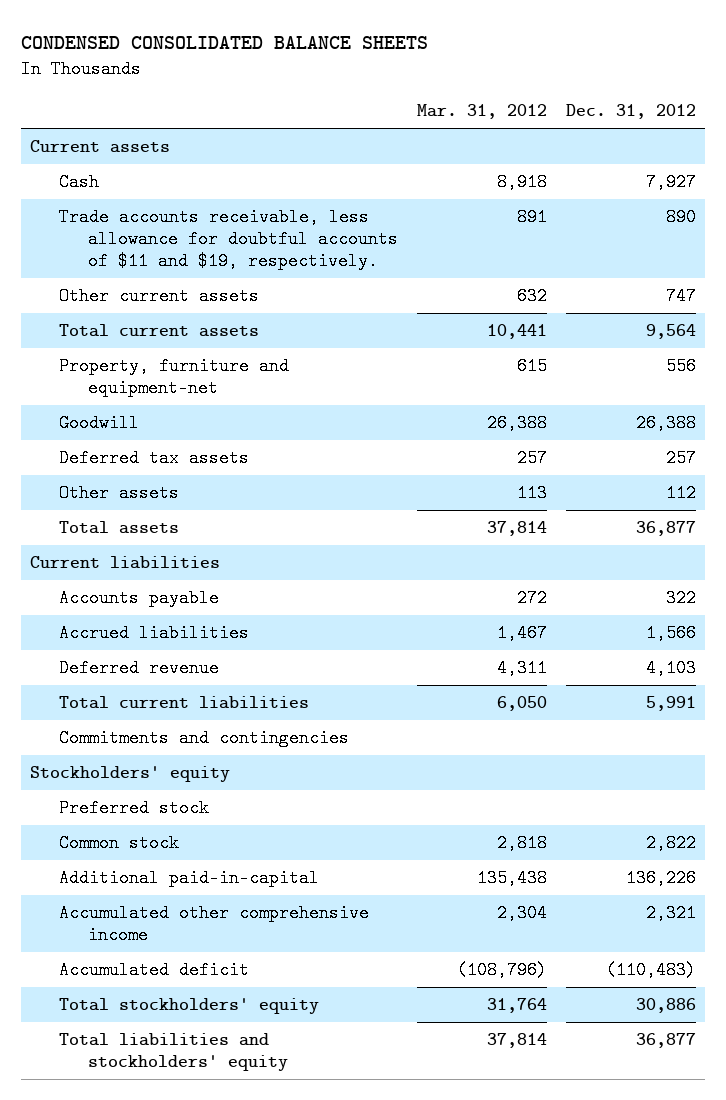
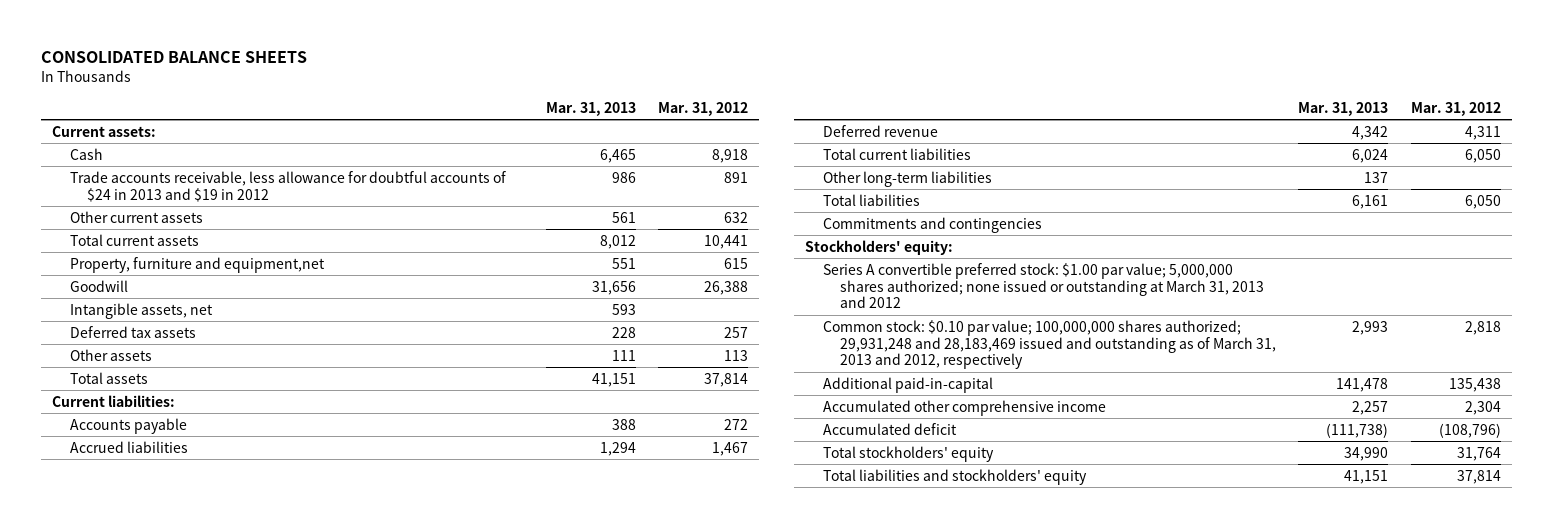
- CONDENSED CONSOLIDATED BALANCE SHEETS
+ CONSOLIDATED BALANCE SHEETS
- | Mar. 31, 2012 | Dec. 31, 2012
+ | Mar. 31, 2013 | Mar. 31, 2012
- Current assets
+ Current assets:
- Trade accounts receivable, less allowance for doubtful accounts of $11 and $19, respectively. | 891 | 890
+ Trade accounts receivable, less allowance for doubtful accounts of $24 in 2013 and $19 in 2012 | 986 | 891
- Property, furniture and equipment-net | 615 | 556
+ Property, furniture and equipment,net | 551 | 615
+ Intangible assets, net | 593 |
- Current liabilities
+ Current liabilities:
+ Other long-term liabilities | 137 |
+ Total liabilities | 6,161 | 6,050
- Stockholders' equity
- Preferred stock
- Common stock | 2,818 | 2,822
+ Stockholders' equity:
+ Series A convertible preferred stock: $1.00 par value; 5,000,000 shares authorized; none issued or outstanding at March 31, 2013 and 2012
+ Common stock: $0.10 par value; 100,000,000 shares authorized; 29,931,248 and 28,183,469 issued and outstanding as of March 31, 2013 and 2012, respectively | 2,993 | 2,818

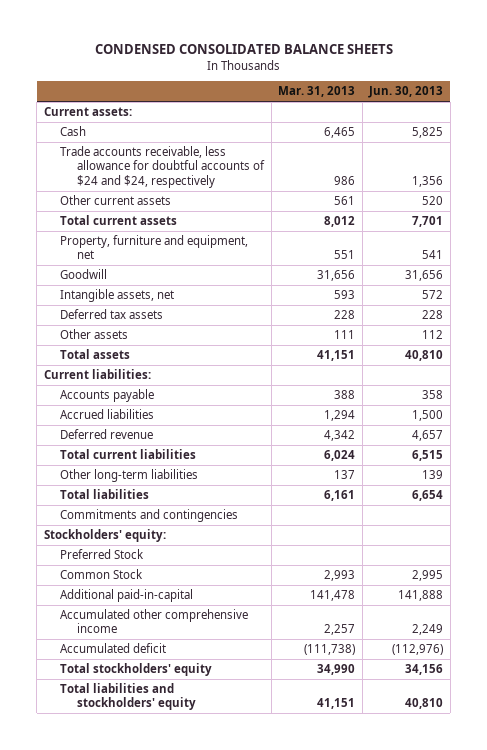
- CONSOLIDATED BALANCE SHEETS
+ CONDENSED CONSOLIDATED BALANCE SHEETS
- | Mar. 31, 2013 | Mar. 31, 2012
+ | Mar. 31, 2013 | Jun. 30, 2013
- Trade accounts receivable, less allowance for doubtful accounts of $24 in 2013 and $19 in 2012 | 986 | 891
+ Trade accounts receivable, less allowance for doubtful accounts of $24 and $24, respectively | 986 | 1,356
- Property, furniture and equipment,net | 551 | 615
+ Property, furniture and equipment, net | 551 | 541
- Series A convertible preferred stock: $1.00 par value; 5,000,000 shares authorized; none issued or outstanding at March 31, 2013 and 2012
- Common stock: $0.10 par value; 100,000,000 shares authorized; 29,931,248 and 28,183,469 issued and outstanding as of March 31, 2013 and 2012, respectively | 2,993 | 2,818
+ Preferred Stock
+ Common Stock | 2,993 | 2,995

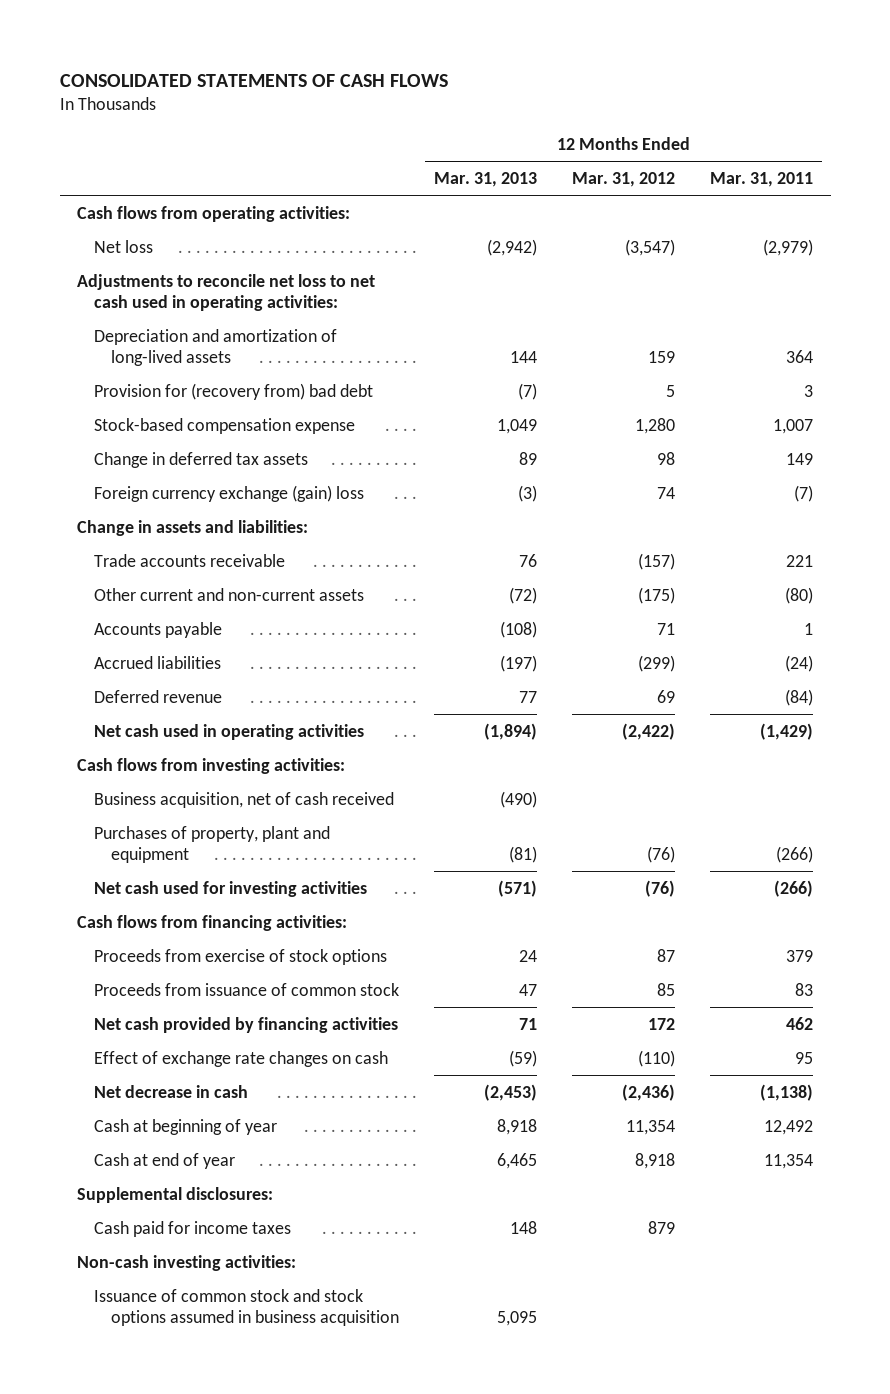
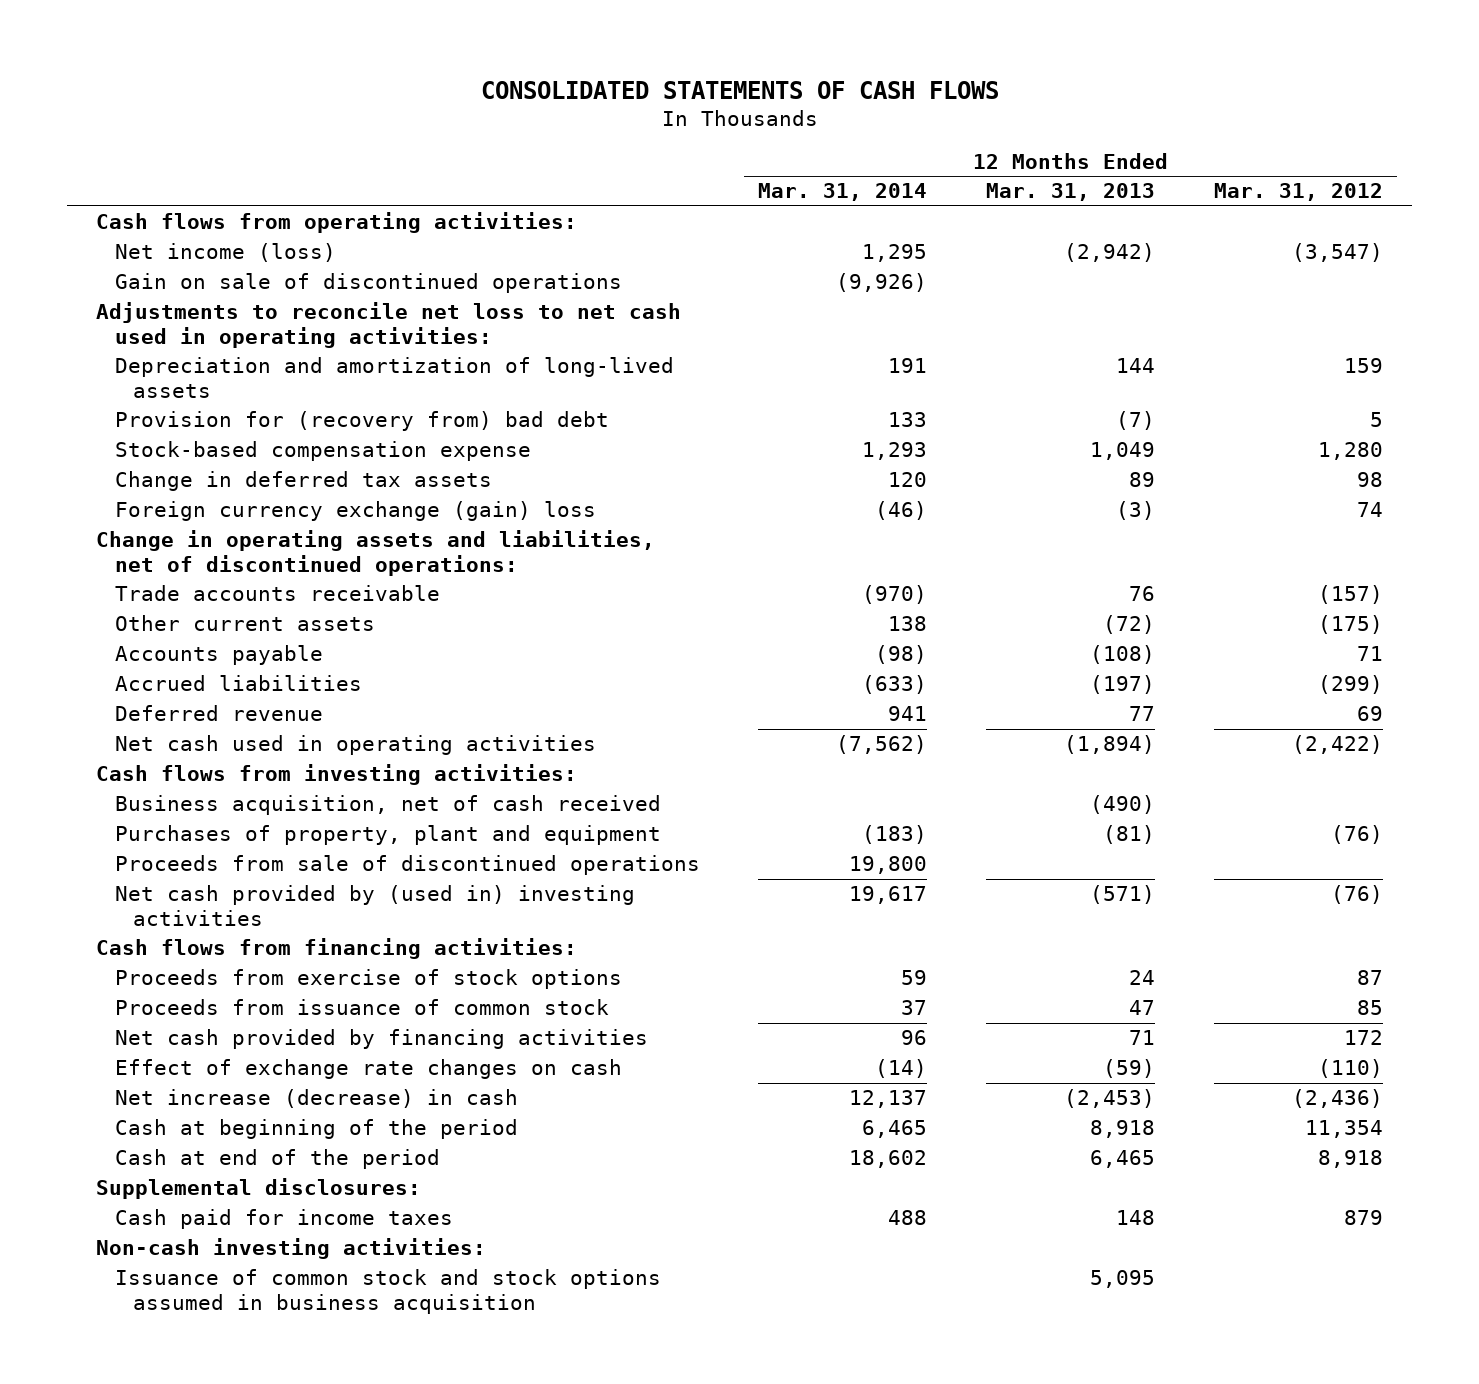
- | 12 Months Ended Mar. 31, 2013 | 12 Months Ended Mar. 31, 2012 | 12 Months Ended Mar. 31, 2011
+ | 12 Months Ended Mar. 31, 2014 | 12 Months Ended Mar. 31, 2013 | 12 Months Ended Mar. 31, 2012
- Net loss | (2,942) | (3,547) | (2,979)
+ Net income (loss) | 1,295 | (2,942) | (3,547)
+ Gain on sale of discontinued operations | (9,926) | |
- Change in assets and liabilities:
+ Change in operating assets and liabilities, net of discontinued operations:
- Other current and non-current assets | (72) | (175) | (80)
+ Other current assets | 138 | (72) | (175)
- Net cash used for investing activities | (571) | (76) | (266)
+ Proceeds from sale of discontinued operations | 19,800 | |
+ Net cash provided by (used in) investing activities | 19,617 | (571) | (76)
- Net decrease in cash | (2,453) | (2,436) | (1,138)
- Cash at beginning of year | 8,918 | 11,354 | 12,492
- Cash at end of year | 6,465 | 8,918 | 11,354
+ Net increase (decrease) in cash | 12,137 | (2,453) | (2,436)
+ Cash at beginning of the period | 6,465 | 8,918 | 11,354
+ Cash at end of the period | 18,602 | 6,465 | 8,918

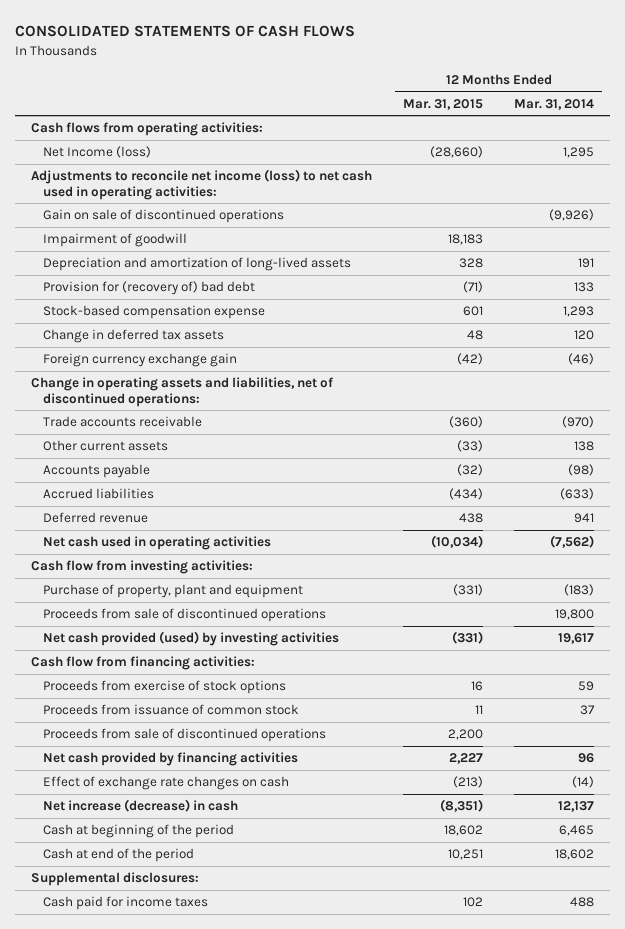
- | 12 Months Ended Mar. 31, 2014 | 12 Months Ended Mar. 31, 2013 | 12 Months Ended Mar. 31, 2012
+ | 12 Months Ended Mar. 31, 2015 | 12 Months Ended Mar. 31, 2014
- Net income (loss) | 1,295 | (2,942) | (3,547)
+ Net Income (loss) | (28,660) | 1,295
+ Adjustments to reconcile net income (loss) to net cash used in operating activities:
- Adjustments to reconcile net loss to net cash used in operating activities:
+ Impairment of goodwill | 18,183 |
- Provision for (recovery from) bad debt | 133 | (7) | 5
+ Provision for (recovery of) bad debt | (71) | 133
- Foreign currency exchange (gain) loss | (46) | (3) | 74
+ Foreign currency exchange gain | (42) | (46)
- Cash flows from investing activities:
- Business acquisition, net of cash received | | (490) |
- Purchases of property, plant and equipment | (183) | (81) | (76)
+ Cash flow from investing activities:
+ Purchase of property, plant and equipment | (331) | (183)
- Net cash provided by (used in) investing activities | 19,617 | (571) | (76)
- Cash flows from financing activities:
+ Net cash provided (used) by investing activities | (331) | 19,617
+ Cash flow from financing activities:
+ Proceeds from sale of discontinued operations | 2,200 |
- Non-cash investing activities:
- Issuance of common stock and stock options assumed in business acquisition | | 5,095 |

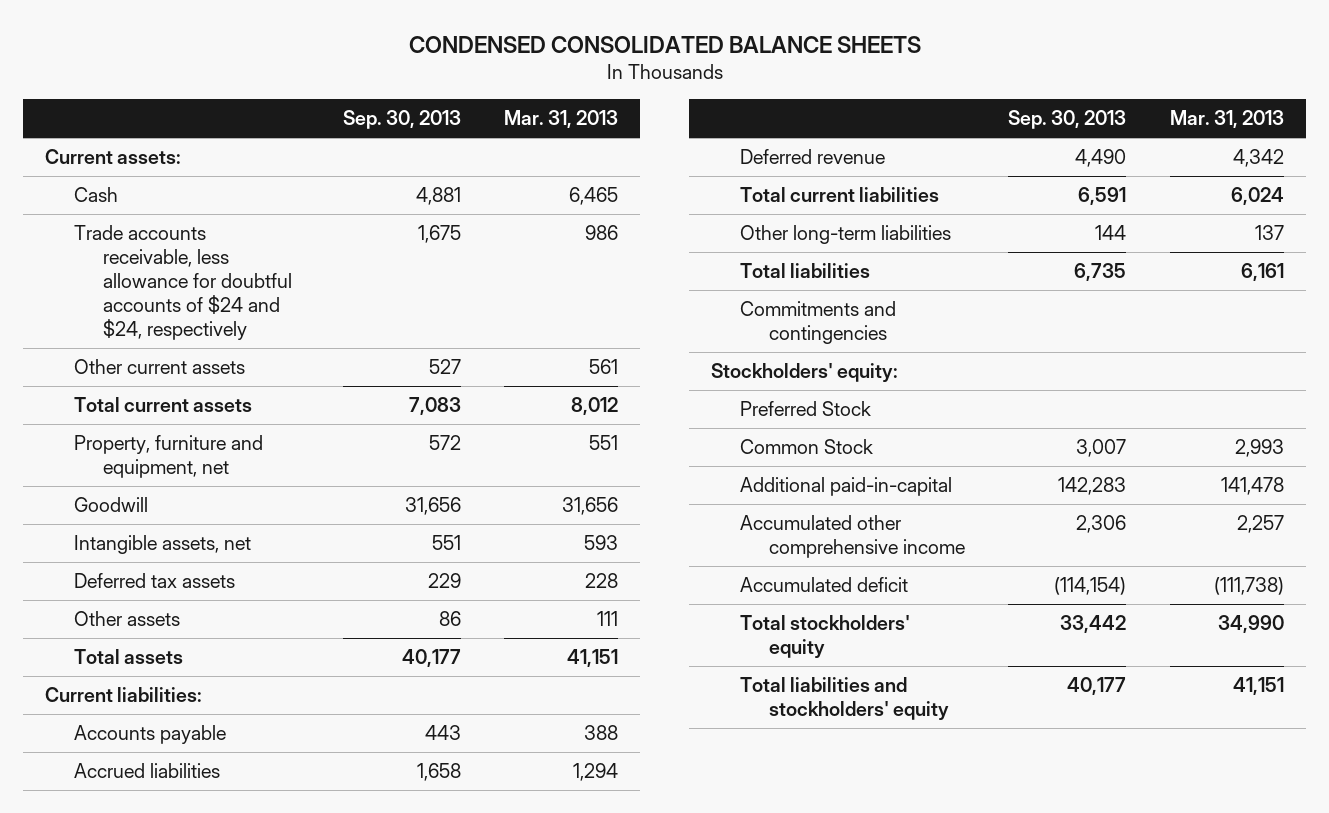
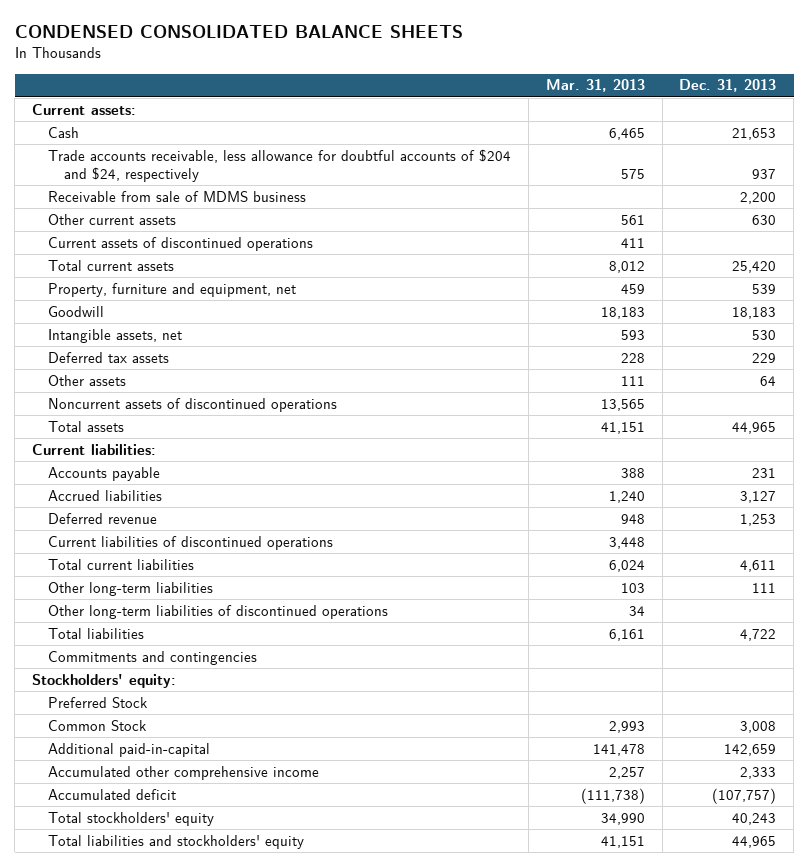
- | Sep. 30, 2013 | Mar. 31, 2013
+ | Mar. 31, 2013 | Dec. 31, 2013
- Trade accounts receivable, less allowance for doubtful accounts of $24 and $24, respectively | 1,675 | 986
+ Trade accounts receivable, less allowance for doubtful accounts of $204 and $24, respectively | 575 | 937
+ Receivable from sale of MDMS business | | 2,200
+ Current assets of discontinued operations | 411 |
- Property, furniture and equipment, net | 572 | 551
- Goodwill | 31,656 | 31,656
+ Property, furniture and equipment, net | 459 | 539
+ Goodwill | 18,183 | 18,183
+ Noncurrent assets of discontinued operations | 13,565 |
- Accrued liabilities | 1,658 | 1,294
- Deferred revenue | 4,490 | 4,342
+ Accrued liabilities | 1,240 | 3,127
+ Deferred revenue | 948 | 1,253
+ Current liabilities of discontinued operations | 3,448 |
- Other long-term liabilities | 144 | 137
+ Other long-term liabilities | 103 | 111
+ Other long-term liabilities of discontinued operations | 34 |

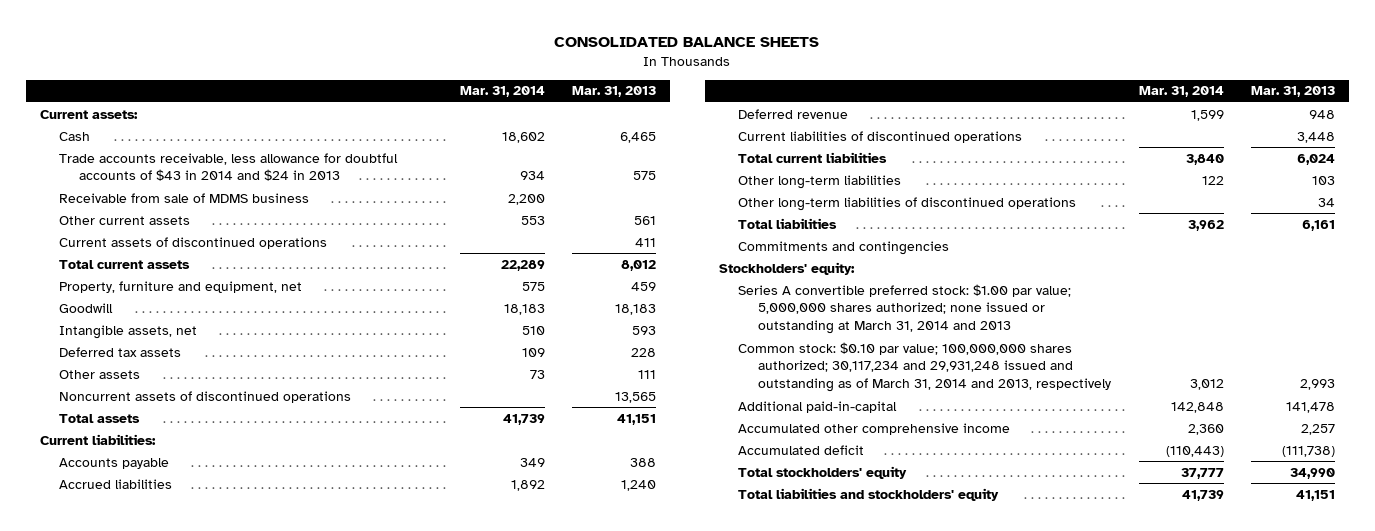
- CONDENSED CONSOLIDATED BALANCE SHEETS
+ CONSOLIDATED BALANCE SHEETS
- | Mar. 31, 2013 | Dec. 31, 2013
+ | Mar. 31, 2014 | Mar. 31, 2013
- Trade accounts receivable, less allowance for doubtful accounts of $204 and $24, respectively | 575 | 937
+ Trade accounts receivable, less allowance for doubtful accounts of $43 in 2014 and $24 in 2013 | 934 | 575
- Preferred Stock
- Common Stock | 2,993 | 3,008
+ Series A convertible preferred stock: $1.00 par value; 5,000,000 shares authorized; none issued or outstanding at March 31, 2014 and 2013
+ Common stock: $0.10 par value; 100,000,000 shares authorized; 30,117,234 and 29,931,248 issued and outstanding as of March 31, 2014 and 2013, respectively | 3,012 | 2,993

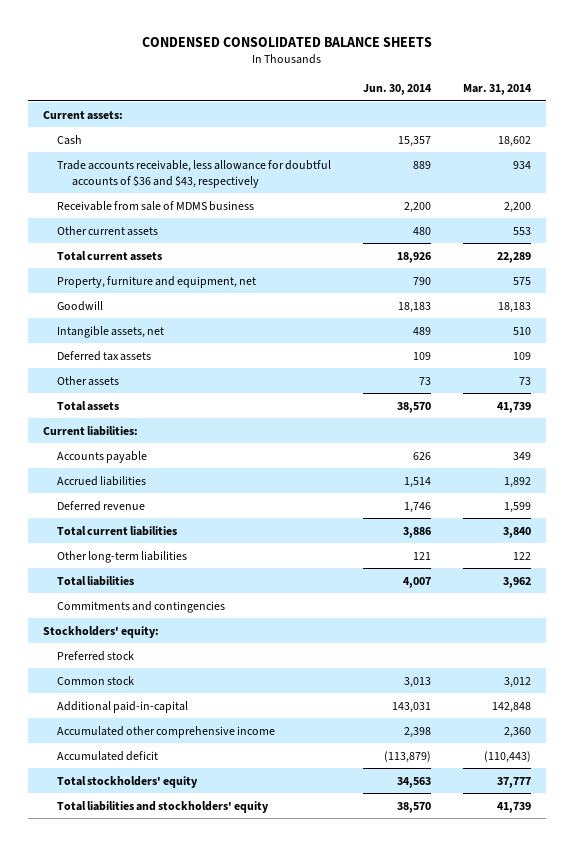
- CONSOLIDATED BALANCE SHEETS
+ CONDENSED CONSOLIDATED BALANCE SHEETS
- | Mar. 31, 2014 | Mar. 31, 2013
+ | Jun. 30, 2014 | Mar. 31, 2014
- Trade accounts receivable, less allowance for doubtful accounts of $43 in 2014 and $24 in 2013 | 934 | 575
+ Trade accounts receivable, less allowance for doubtful accounts of $36 and $43, respectively | 889 | 934
- Current assets of discontinued operations | | 411
- Noncurrent assets of discontinued operations | | 13,565
- Current liabilities of discontinued operations | | 3,448
- Other long-term liabilities of discontinued operations | | 34
- Series A convertible preferred stock: $1.00 par value; 5,000,000 shares authorized; none issued or outstanding at March 31, 2014 and 2013
- Common stock: $0.10 par value; 100,000,000 shares authorized; 30,117,234 and 29,931,248 issued and outstanding as of March 31, 2014 and 2013, respectively | 3,012 | 2,993
+ Preferred stock
+ Common stock | 3,013 | 3,012

